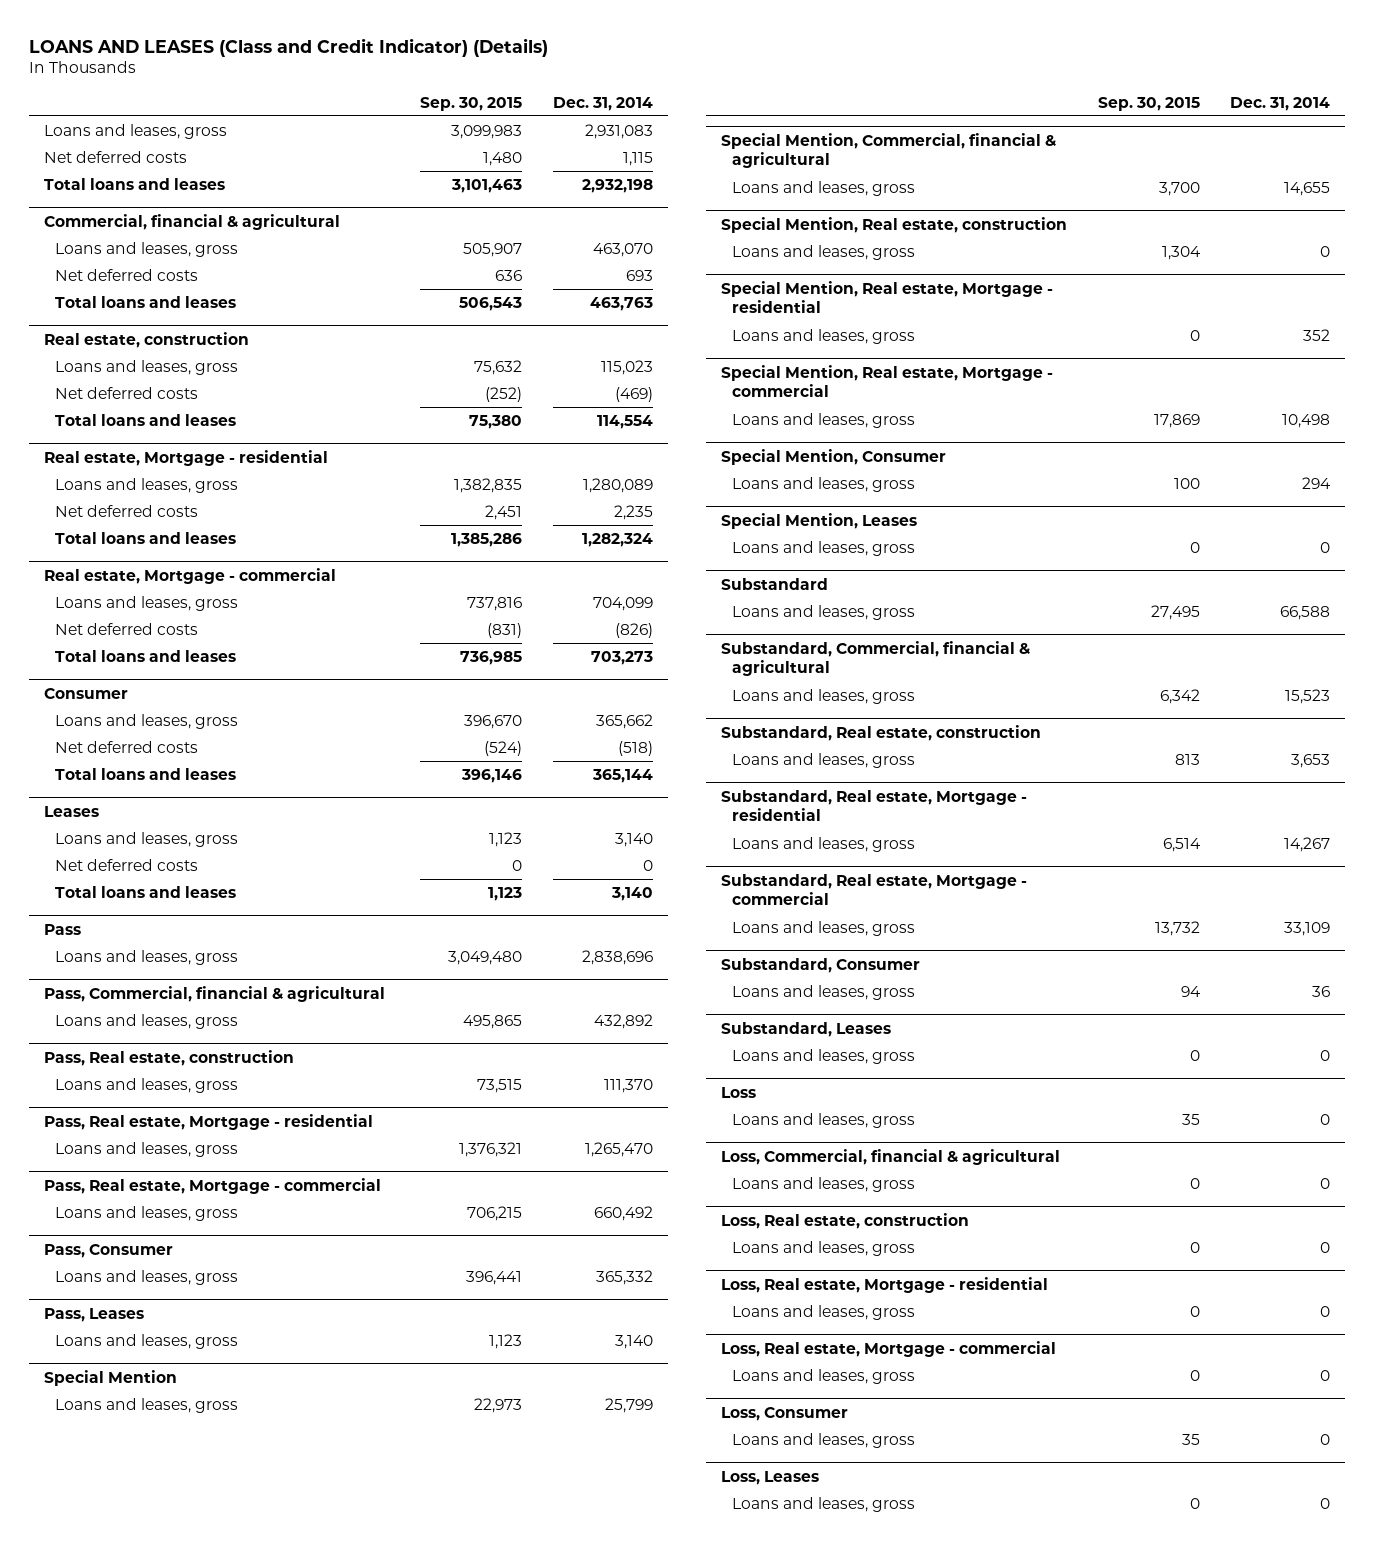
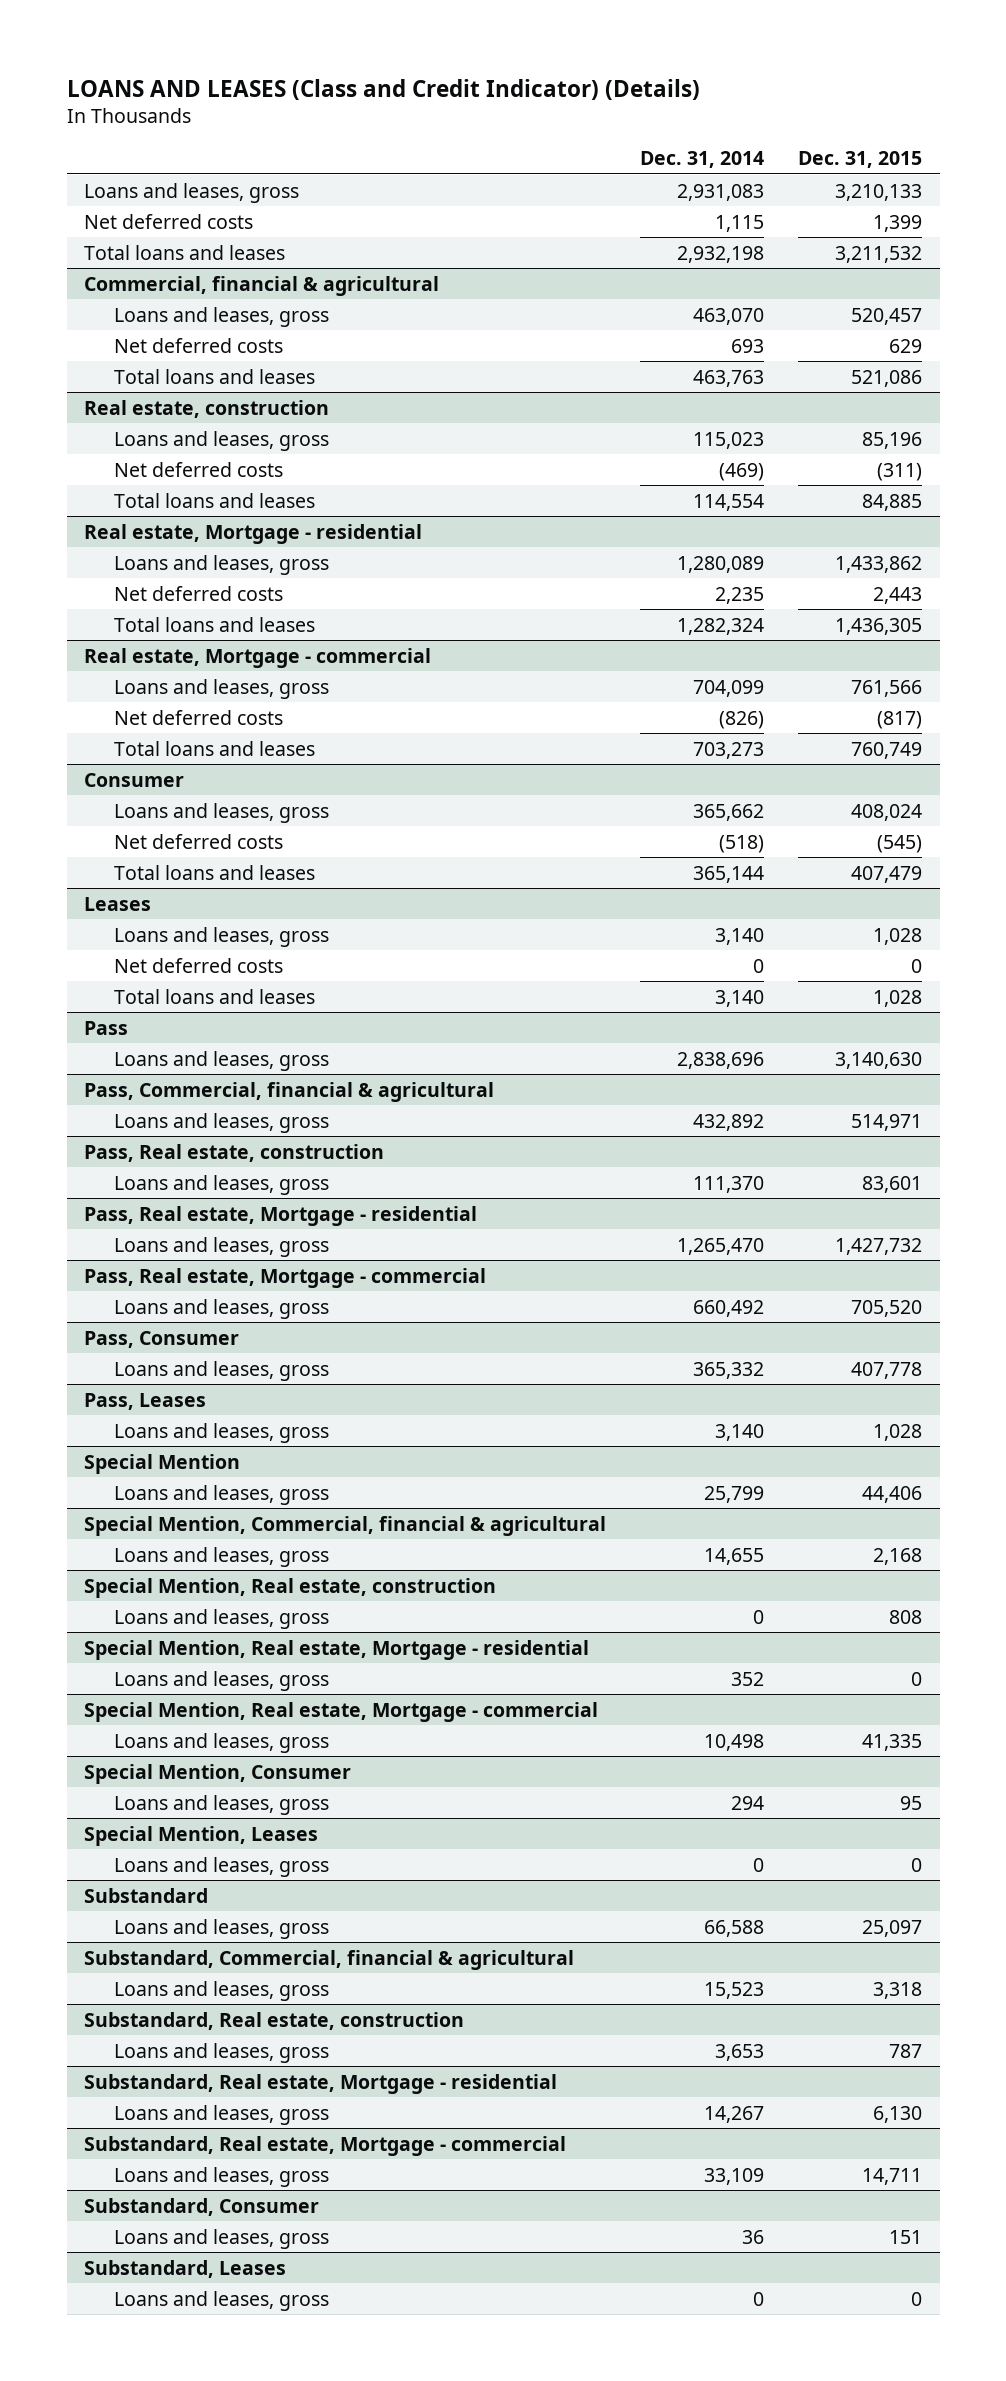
- | Sep. 30, 2015 | Dec. 31, 2014
+ | Dec. 31, 2014 | Dec. 31, 2015
- Loss
- Loans and leases, gross | 35 | 0
- Loss, Commercial, financial & agricultural
- Loans and leases, gross | 0 | 0
- Loss, Real estate, construction
- Loans and leases, gross | 0 | 0
- Loss, Real estate, Mortgage - residential
- Loans and leases, gross | 0 | 0
- Loss, Real estate, Mortgage - commercial
- Loans and leases, gross | 0 | 0
- Loss, Consumer
- Loans and leases, gross | 35 | 0
- Loss, Leases
- Loans and leases, gross | 0 | 0

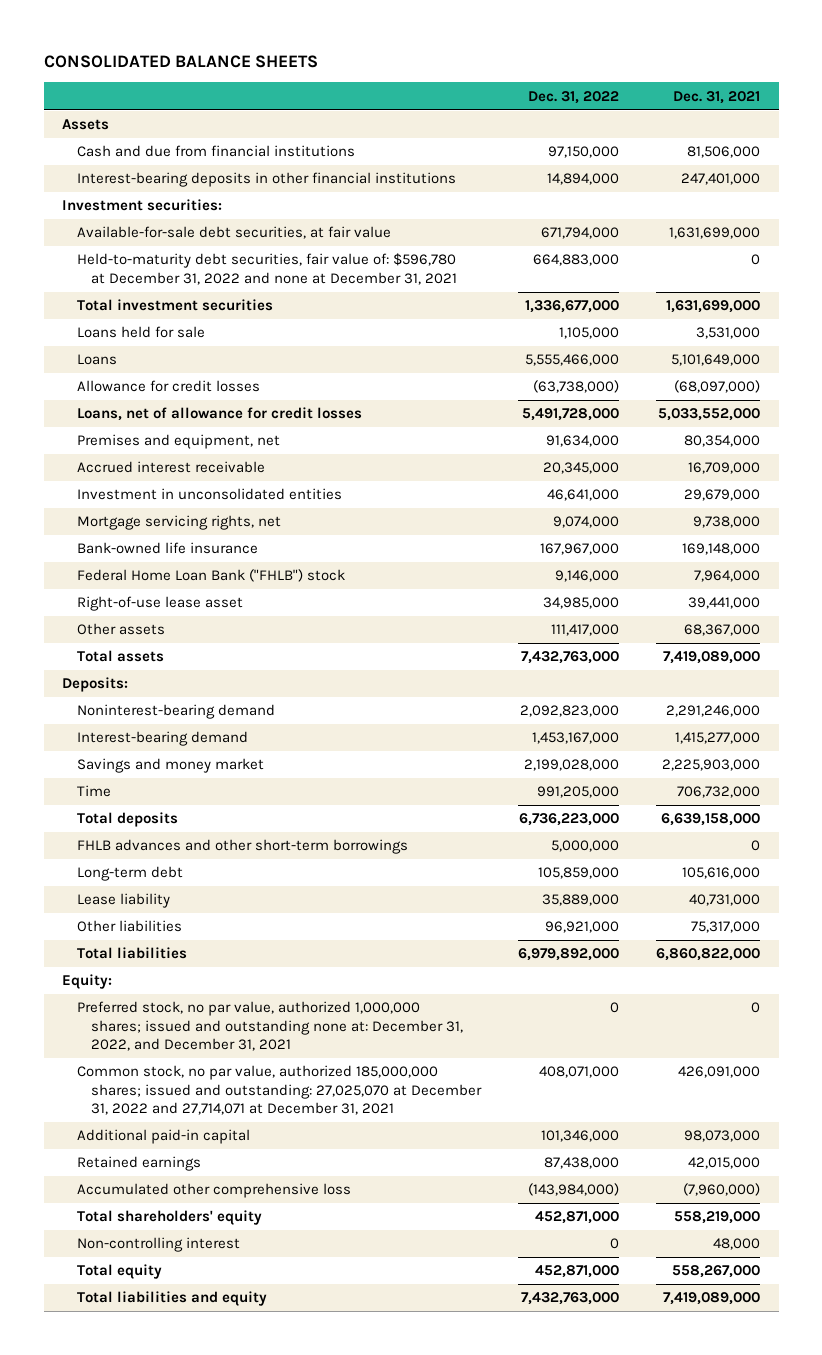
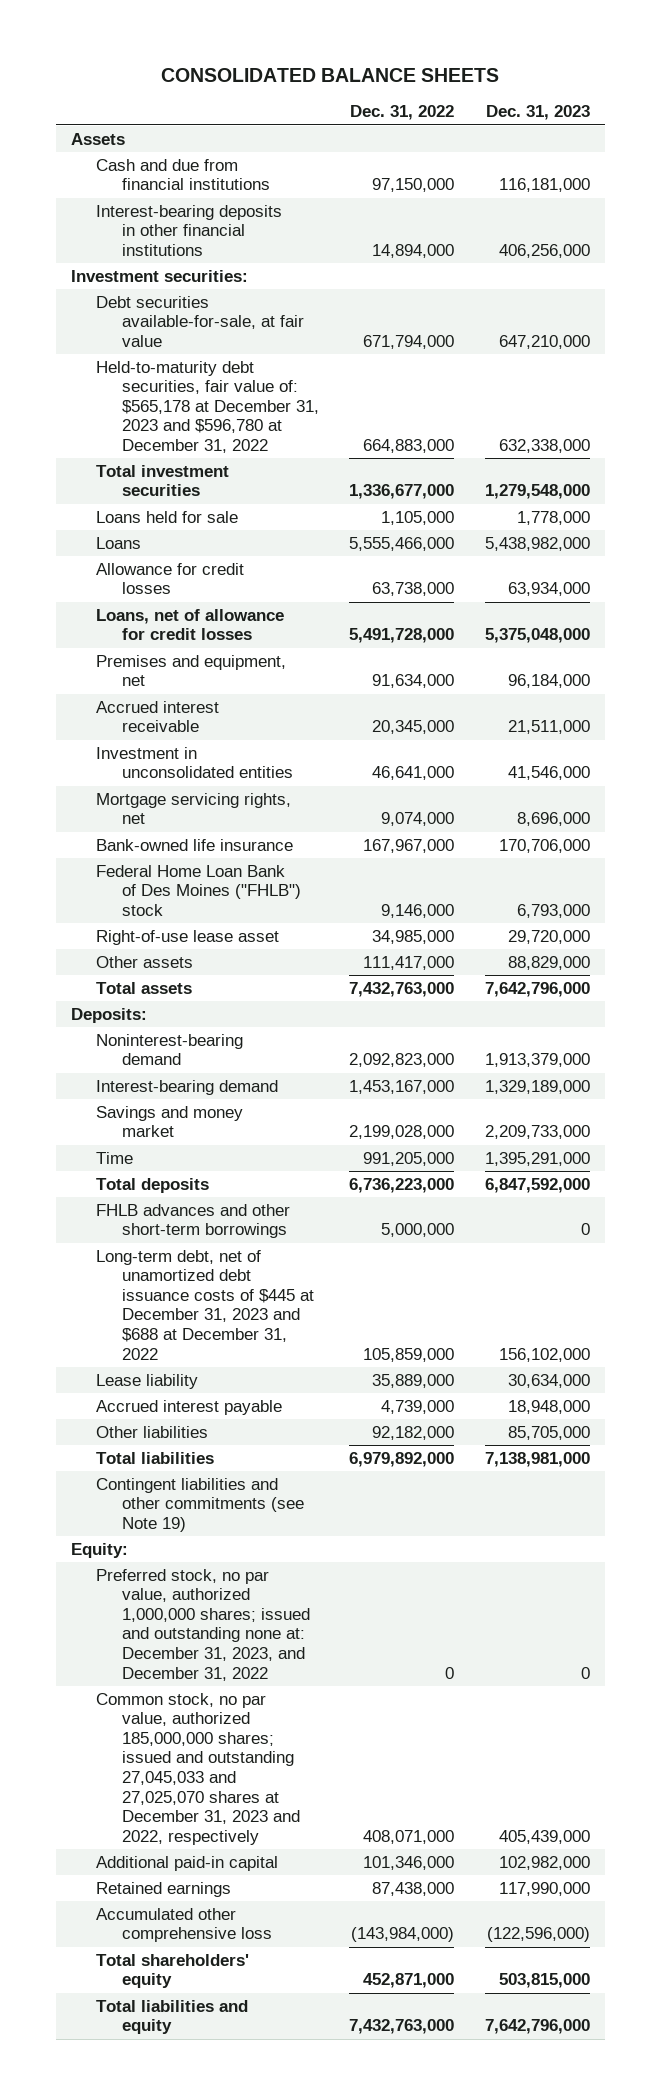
- | Dec. 31, 2022 | Dec. 31, 2021
+ | Dec. 31, 2022 | Dec. 31, 2023
- Available-for-sale debt securities, at fair value | 671,794,000 | 1,631,699,000
- Held-to-maturity debt securities, fair value of: $596,780 at December 31, 2022 and none at December 31, 2021 | 664,883,000 | 0
+ Debt securities available-for-sale, at fair value | 671,794,000 | 647,210,000
+ Held-to-maturity debt securities, fair value of: $565,178 at December 31, 2023 and $596,780 at December 31, 2022 | 664,883,000 | 632,338,000
- Allowance for credit losses | (63,738,000) | (68,097,000)
+ Allowance for credit losses | 63,738,000 | 63,934,000
- Federal Home Loan Bank ("FHLB") stock | 9,146,000 | 7,964,000
+ Federal Home Loan Bank of Des Moines ("FHLB") stock | 9,146,000 | 6,793,000
- Long-term debt | 105,859,000 | 105,616,000
+ Long-term debt, net of unamortized debt issuance costs of $445 at December 31, 2023 and $688 at December 31, 2022 | 105,859,000 | 156,102,000
- Other liabilities | 96,921,000 | 75,317,000
+ Accrued interest payable | 4,739,000 | 18,948,000
+ Other liabilities | 92,182,000 | 85,705,000
+ Contingent liabilities and other commitments (see Note 19)
- Preferred stock, no par value, authorized 1,000,000 shares; issued and outstanding none at: December 31, 2022, and December 31, 2021 | 0 | 0
- Common stock, no par value, authorized 185,000,000 shares; issued and outstanding: 27,025,070 at December 31, 2022 and 27,714,071 at December 31, 2021 | 408,071,000 | 426,091,000
+ Preferred stock, no par value, authorized 1,000,000 shares; issued and outstanding none at: December 31, 2023, and December 31, 2022 | 0 | 0
+ Common stock, no par value, authorized 185,000,000 shares; issued and outstanding 27,045,033 and 27,025,070 shares at December 31, 2023 and 2022, respectively | 408,071,000 | 405,439,000
- Non-controlling interest | 0 | 48,000
- Total equity | 452,871,000 | 558,267,000

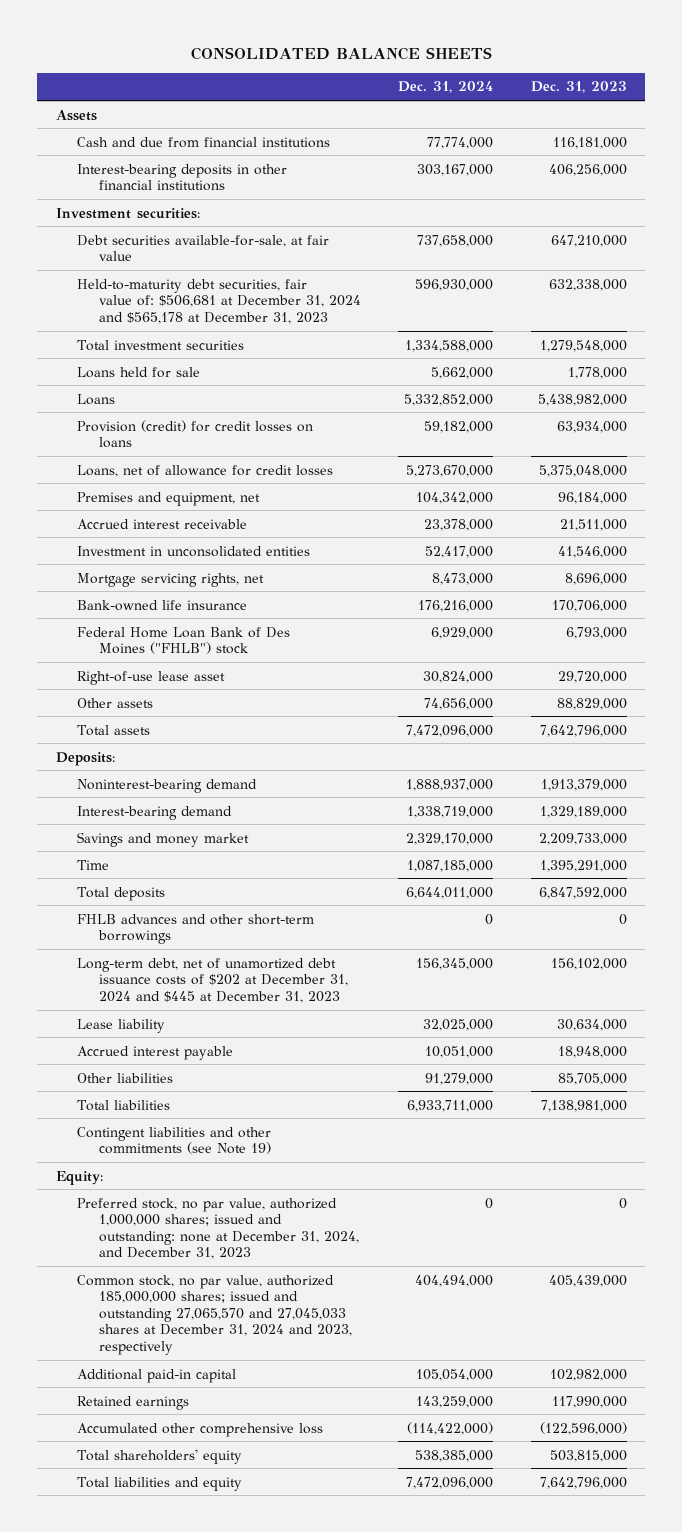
- | Dec. 31, 2022 | Dec. 31, 2023
+ | Dec. 31, 2024 | Dec. 31, 2023
- Held-to-maturity debt securities, fair value of: $565,178 at December 31, 2023 and $596,780 at December 31, 2022 | 664,883,000 | 632,338,000
+ Held-to-maturity debt securities, fair value of: $506,681 at December 31, 2024 and $565,178 at December 31, 2023 | 596,930,000 | 632,338,000
- Allowance for credit losses | 63,738,000 | 63,934,000
+ Provision (credit) for credit losses on loans | 59,182,000 | 63,934,000
- Long-term debt, net of unamortized debt issuance costs of $445 at December 31, 2023 and $688 at December 31, 2022 | 105,859,000 | 156,102,000
+ Long-term debt, net of unamortized debt issuance costs of $202 at December 31, 2024 and $445 at December 31, 2023 | 156,345,000 | 156,102,000
- Preferred stock, no par value, authorized 1,000,000 shares; issued and outstanding none at: December 31, 2023, and December 31, 2022 | 0 | 0
- Common stock, no par value, authorized 185,000,000 shares; issued and outstanding 27,045,033 and 27,025,070 shares at December 31, 2023 and 2022, respectively | 408,071,000 | 405,439,000
+ Preferred stock, no par value, authorized 1,000,000 shares; issued and outstanding: none at December 31, 2024, and December 31, 2023 | 0 | 0
+ Common stock, no par value, authorized 185,000,000 shares; issued and outstanding 27,065,570 and 27,045,033 shares at December 31, 2024 and 2023, respectively | 404,494,000 | 405,439,000

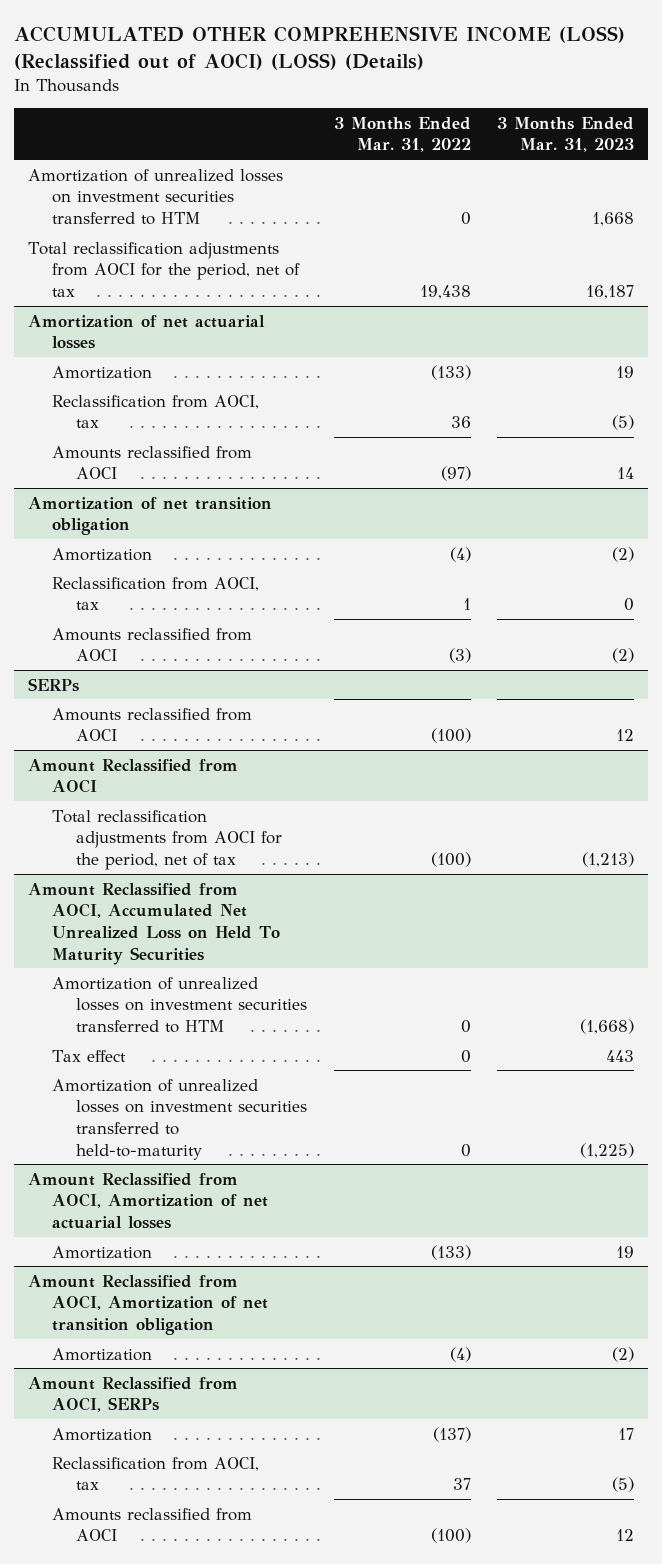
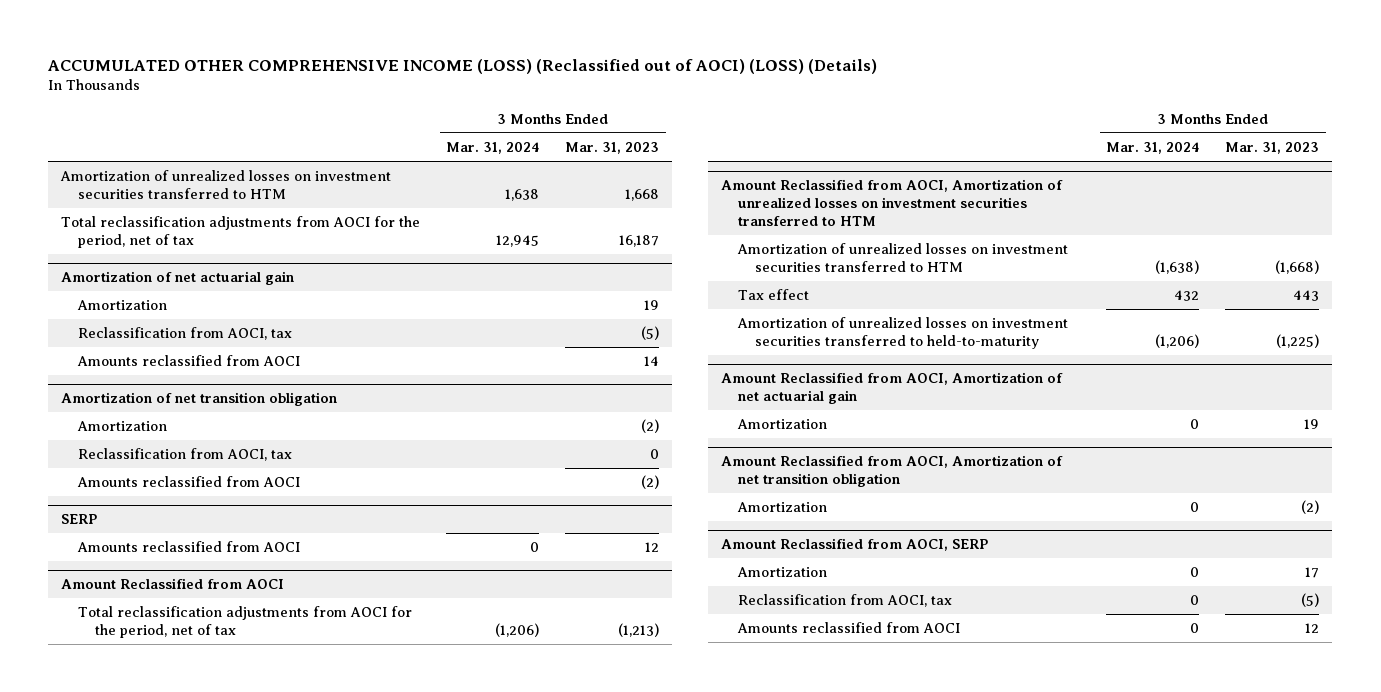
- | 3 Months Ended Mar. 31, 2022 | 3 Months Ended Mar. 31, 2023
+ | 3 Months Ended Mar. 31, 2024 | 3 Months Ended Mar. 31, 2023
- Amortization of net actuarial losses
+ Amortization of net actuarial gain
- SERPs
+ SERP
- Amount Reclassified from AOCI, Accumulated Net Unrealized Loss on Held To Maturity Securities
+ Amount Reclassified from AOCI, Amortization of unrealized losses on investment securities transferred to HTM
- Amount Reclassified from AOCI, Amortization of net actuarial losses
+ Amount Reclassified from AOCI, Amortization of net actuarial gain
- Amount Reclassified from AOCI, SERPs
+ Amount Reclassified from AOCI, SERP

